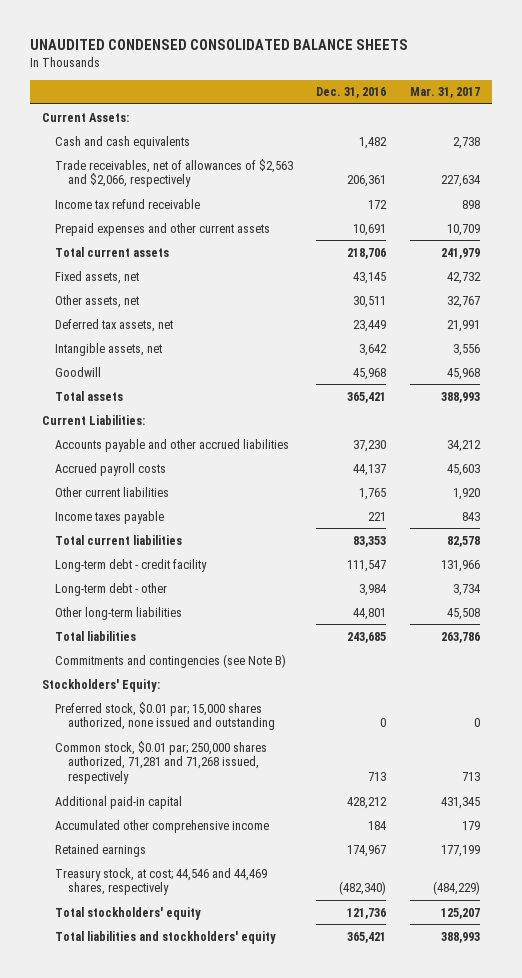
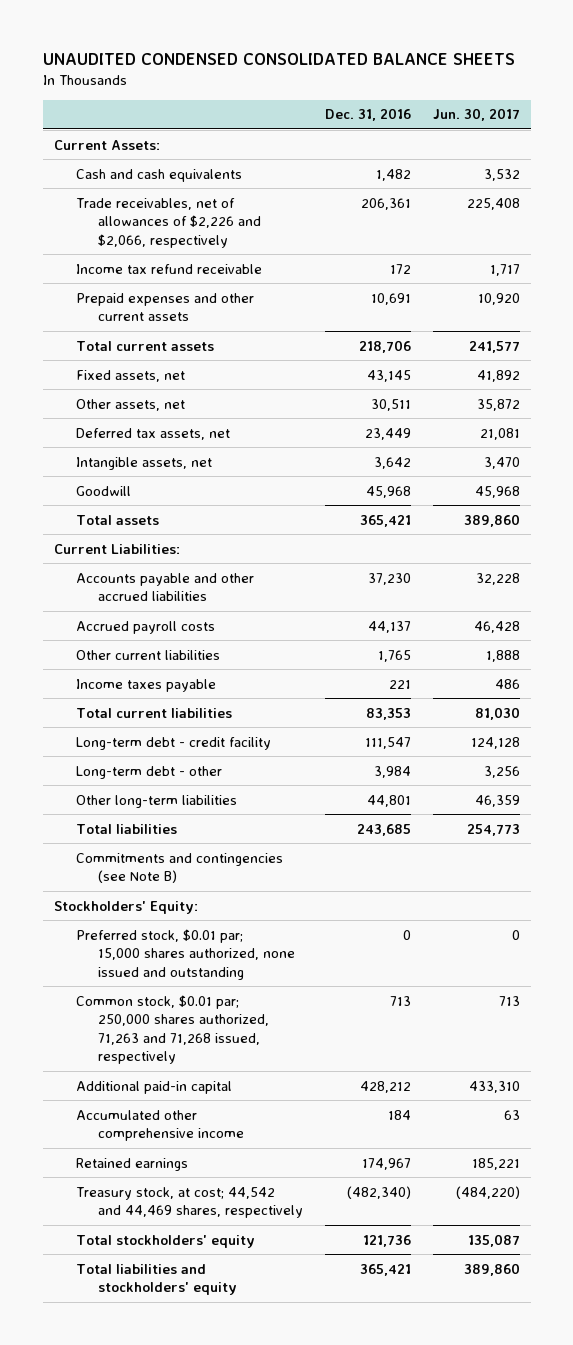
- | Dec. 31, 2016 | Mar. 31, 2017
+ | Dec. 31, 2016 | Jun. 30, 2017
- Trade receivables, net of allowances of $2,563 and $2,066, respectively | 206,361 | 227,634
+ Trade receivables, net of allowances of $2,226 and $2,066, respectively | 206,361 | 225,408
- Common stock, $0.01 par; 250,000 shares authorized, 71,281 and 71,268 issued, respectively | 713 | 713
+ Common stock, $0.01 par; 250,000 shares authorized, 71,263 and 71,268 issued, respectively | 713 | 713
- Treasury stock, at cost; 44,546 and 44,469 shares, respectively | (482,340) | (484,229)
+ Treasury stock, at cost; 44,542 and 44,469 shares, respectively | (482,340) | (484,220)

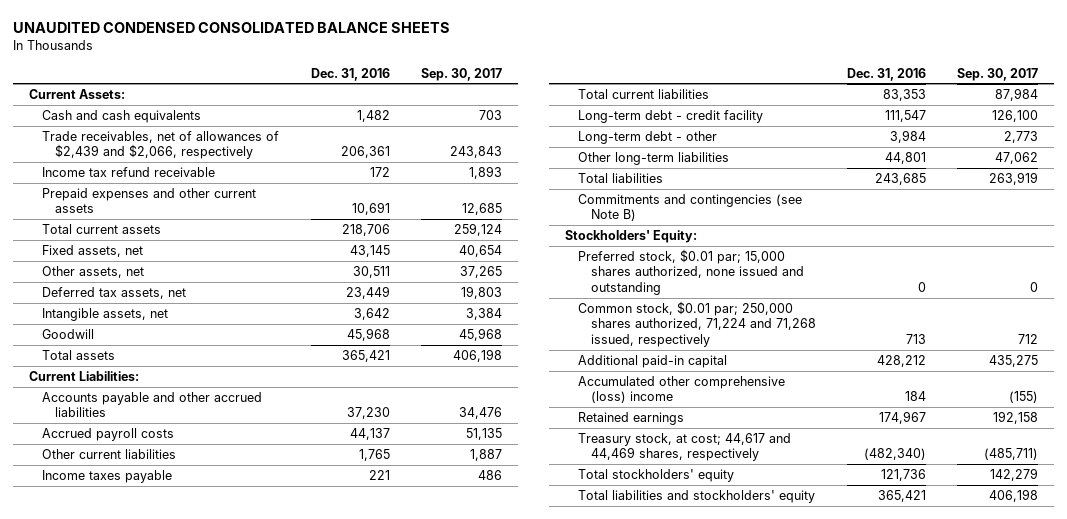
- | Dec. 31, 2016 | Jun. 30, 2017
+ | Dec. 31, 2016 | Sep. 30, 2017
- Trade receivables, net of allowances of $2,226 and $2,066, respectively | 206,361 | 225,408
+ Trade receivables, net of allowances of $2,439 and $2,066, respectively | 206,361 | 243,843
- Common stock, $0.01 par; 250,000 shares authorized, 71,263 and 71,268 issued, respectively | 713 | 713
+ Common stock, $0.01 par; 250,000 shares authorized, 71,224 and 71,268 issued, respectively | 713 | 712
- Accumulated other comprehensive income | 184 | 63
+ Accumulated other comprehensive (loss) income | 184 | (155)
- Treasury stock, at cost; 44,542 and 44,469 shares, respectively | (482,340) | (484,220)
+ Treasury stock, at cost; 44,617 and 44,469 shares, respectively | (482,340) | (485,711)

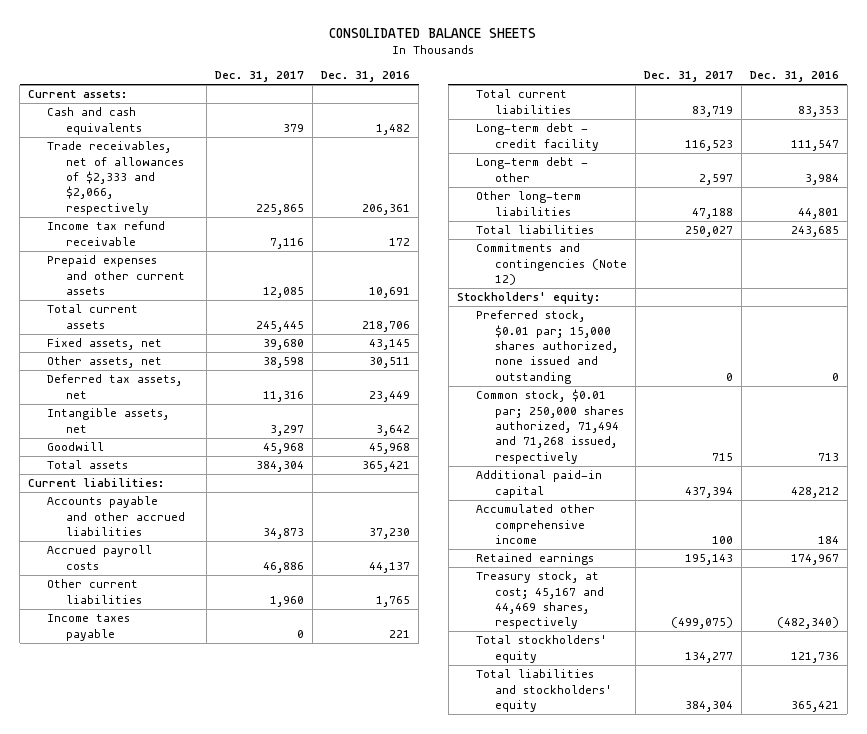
- UNAUDITED CONDENSED CONSOLIDATED BALANCE SHEETS
+ CONSOLIDATED BALANCE SHEETS
- | Dec. 31, 2016 | Sep. 30, 2017
+ | Dec. 31, 2017 | Dec. 31, 2016
- Current Assets:
+ Current assets:
- Trade receivables, net of allowances of $2,439 and $2,066, respectively | 206,361 | 243,843
+ Trade receivables, net of allowances of $2,333 and $2,066, respectively | 225,865 | 206,361
- Current Liabilities:
+ Current liabilities:
- Commitments and contingencies (see Note B)
- Stockholders' Equity:
+ Commitments and contingencies (Note 12)
+ Stockholders' equity:
- Common stock, $0.01 par; 250,000 shares authorized, 71,224 and 71,268 issued, respectively | 713 | 712
+ Common stock, $0.01 par; 250,000 shares authorized, 71,494 and 71,268 issued, respectively | 715 | 713
- Accumulated other comprehensive (loss) income | 184 | (155)
+ Accumulated other comprehensive income | 100 | 184
- Treasury stock, at cost; 44,617 and 44,469 shares, respectively | (482,340) | (485,711)
+ Treasury stock, at cost; 45,167 and 44,469 shares, respectively | (499,075) | (482,340)

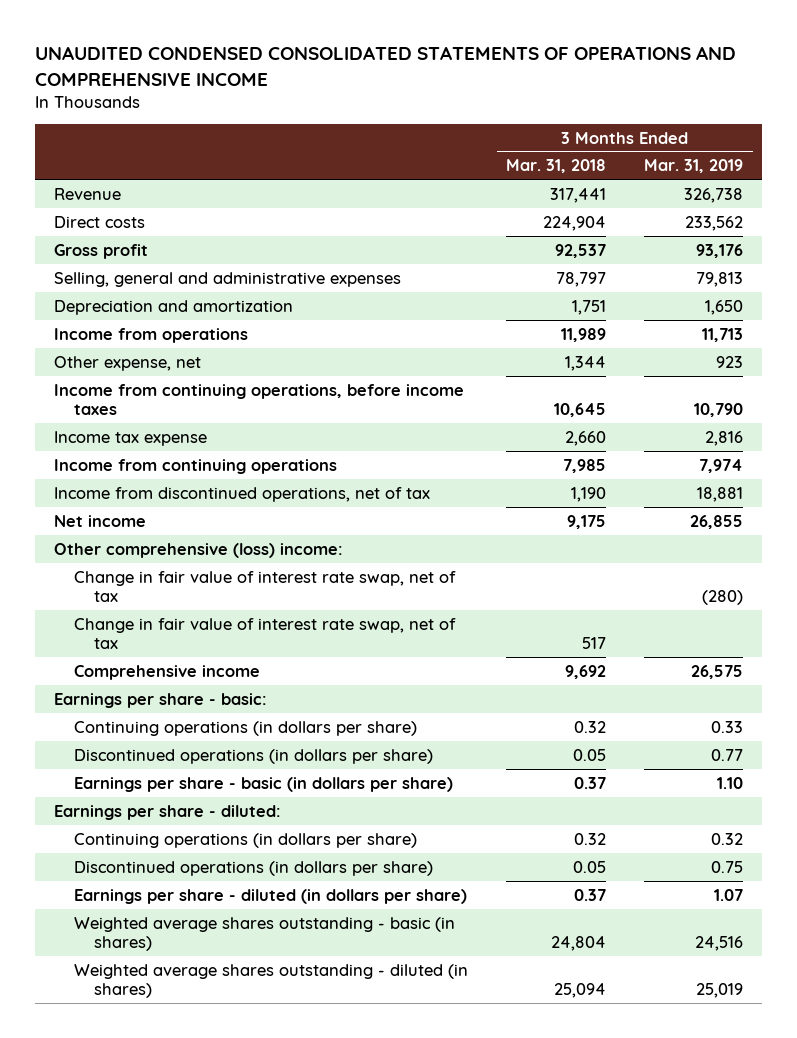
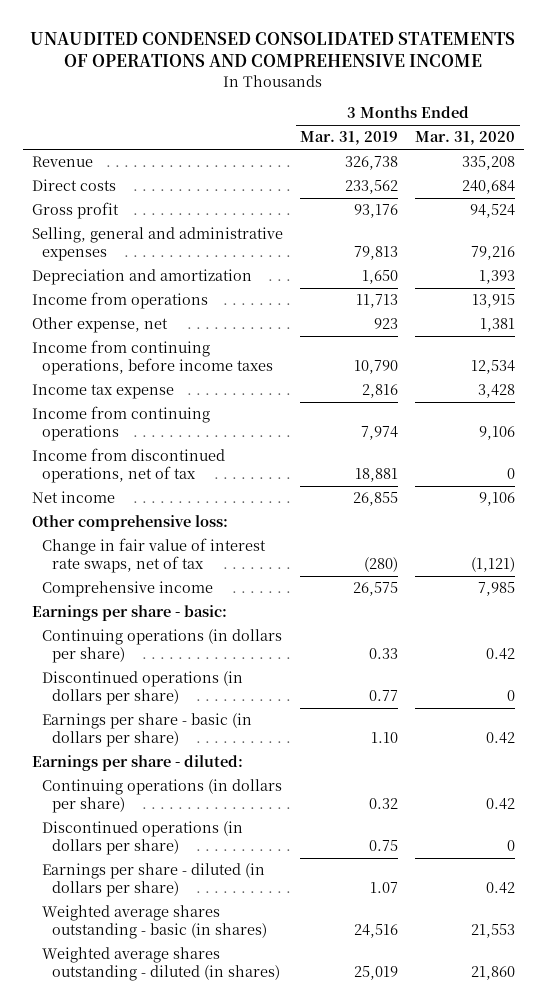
- | 3 Months Ended Mar. 31, 2018 | 3 Months Ended Mar. 31, 2019
+ | 3 Months Ended Mar. 31, 2019 | 3 Months Ended Mar. 31, 2020
- Other comprehensive (loss) income:
- Change in fair value of interest rate swap, net of tax | | (280)
- Change in fair value of interest rate swap, net of tax | 517 |
+ Other comprehensive loss:
+ Change in fair value of interest rate swaps, net of tax | (280) | (1,121)

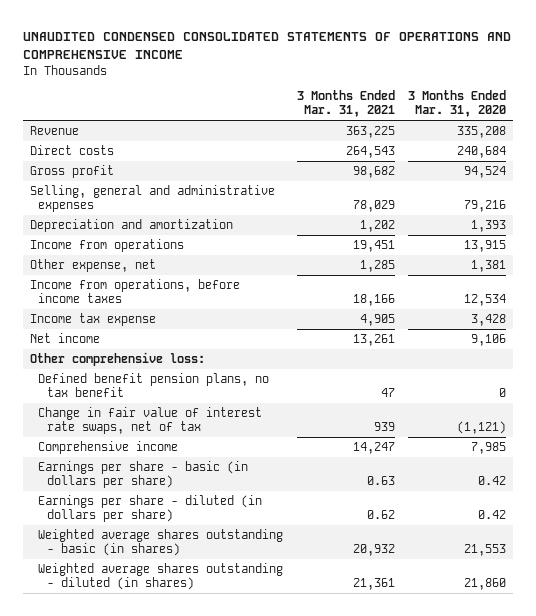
- | 3 Months Ended Mar. 31, 2019 | 3 Months Ended Mar. 31, 2020
+ | 3 Months Ended Mar. 31, 2021 | 3 Months Ended Mar. 31, 2020
- Income from continuing operations, before income taxes | 10,790 | 12,534
+ Income from operations, before income taxes | 18,166 | 12,534
- Income from continuing operations | 7,974 | 9,106
- Income from discontinued operations, net of tax | 18,881 | 0
+ Defined benefit pension plans, no tax benefit | 47 | 0
- Earnings per share - basic:
- Continuing operations (in dollars per share) | 0.33 | 0.42
- Discontinued operations (in dollars per share) | 0.77 | 0
- Earnings per share - diluted:
- Continuing operations (in dollars per share) | 0.32 | 0.42
- Discontinued operations (in dollars per share) | 0.75 | 0

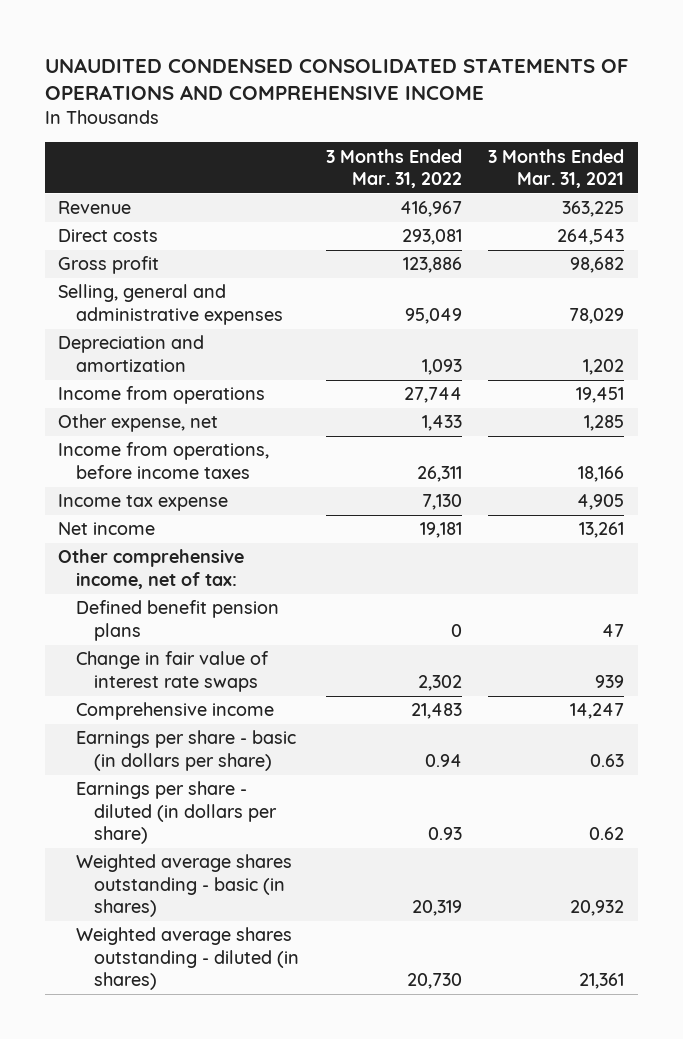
- | 3 Months Ended Mar. 31, 2021 | 3 Months Ended Mar. 31, 2020
+ | 3 Months Ended Mar. 31, 2022 | 3 Months Ended Mar. 31, 2021
- Other comprehensive loss:
- Defined benefit pension plans, no tax benefit | 47 | 0
- Change in fair value of interest rate swaps, net of tax | 939 | (1,121)
+ Other comprehensive income, net of tax:
+ Defined benefit pension plans | 0 | 47
+ Change in fair value of interest rate swaps | 2,302 | 939

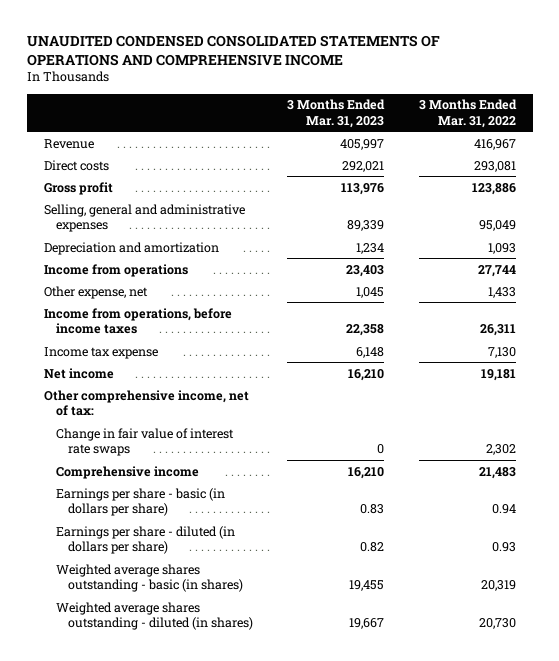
- | 3 Months Ended Mar. 31, 2022 | 3 Months Ended Mar. 31, 2021
+ | 3 Months Ended Mar. 31, 2023 | 3 Months Ended Mar. 31, 2022
- Defined benefit pension plans | 0 | 47

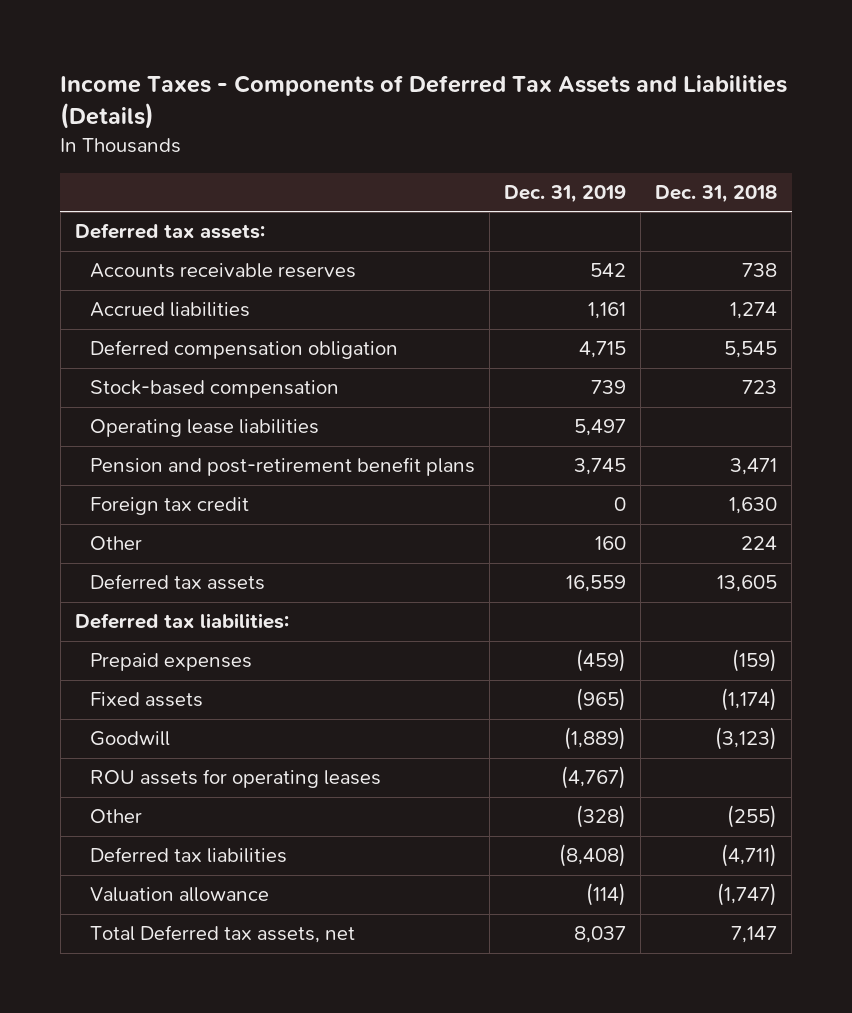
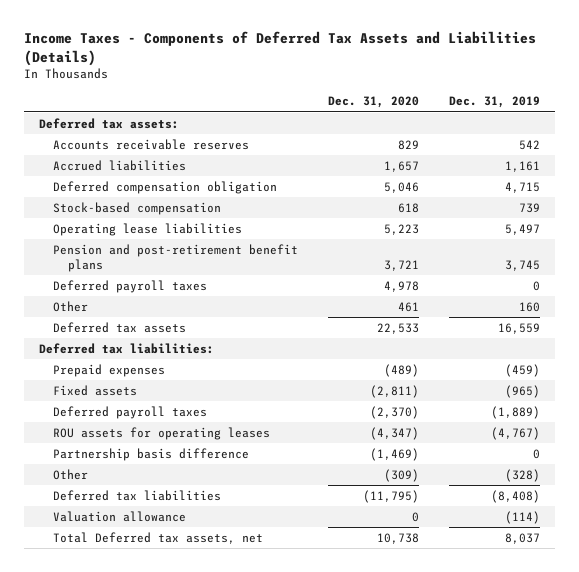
- | Dec. 31, 2019 | Dec. 31, 2018
+ | Dec. 31, 2020 | Dec. 31, 2019
- Foreign tax credit | 0 | 1,630
+ Deferred payroll taxes | 4,978 | 0
- Goodwill | (1,889) | (3,123)
+ Deferred payroll taxes | (2,370) | (1,889)
+ Partnership basis difference | (1,469) | 0

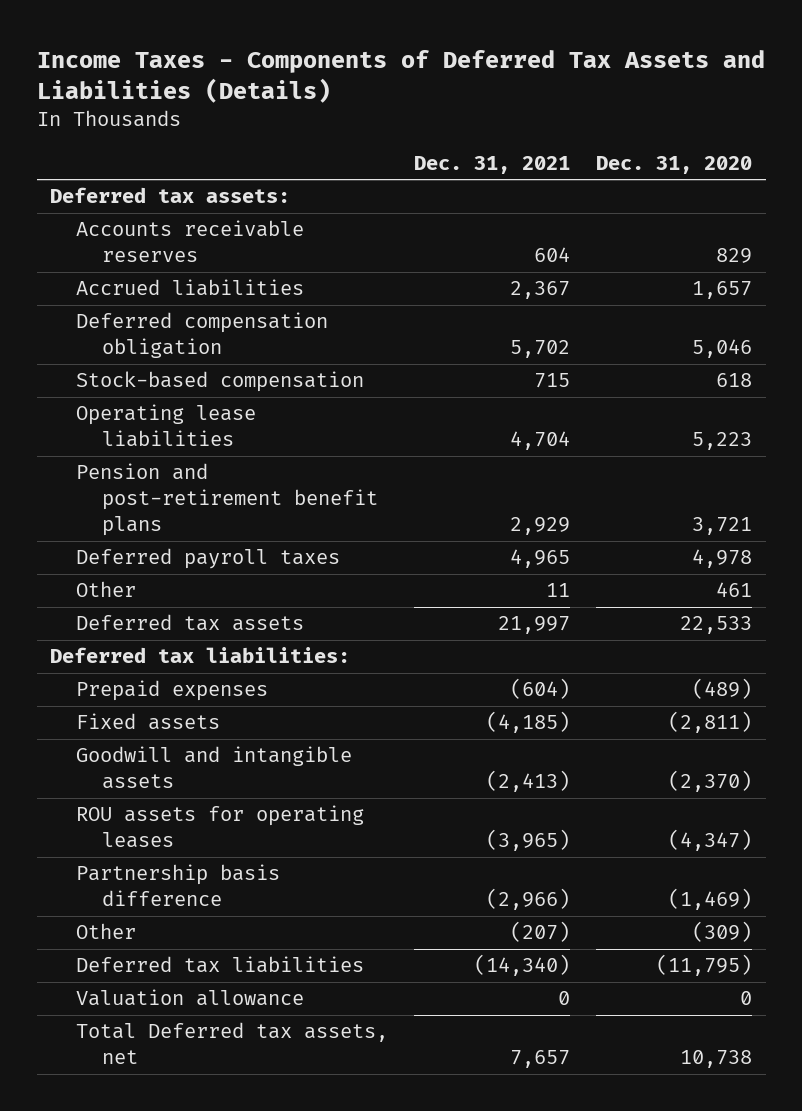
- | Dec. 31, 2020 | Dec. 31, 2019
+ | Dec. 31, 2021 | Dec. 31, 2020
- Deferred payroll taxes | (2,370) | (1,889)
+ Goodwill and intangible assets | (2,413) | (2,370)

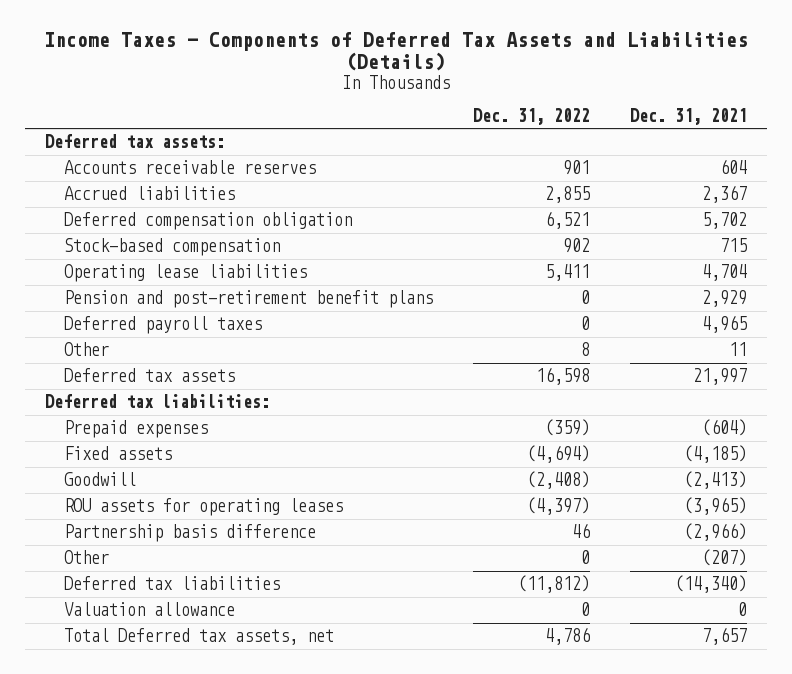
- | Dec. 31, 2021 | Dec. 31, 2020
+ | Dec. 31, 2022 | Dec. 31, 2021
- Goodwill and intangible assets | (2,413) | (2,370)
+ Goodwill | (2,408) | (2,413)

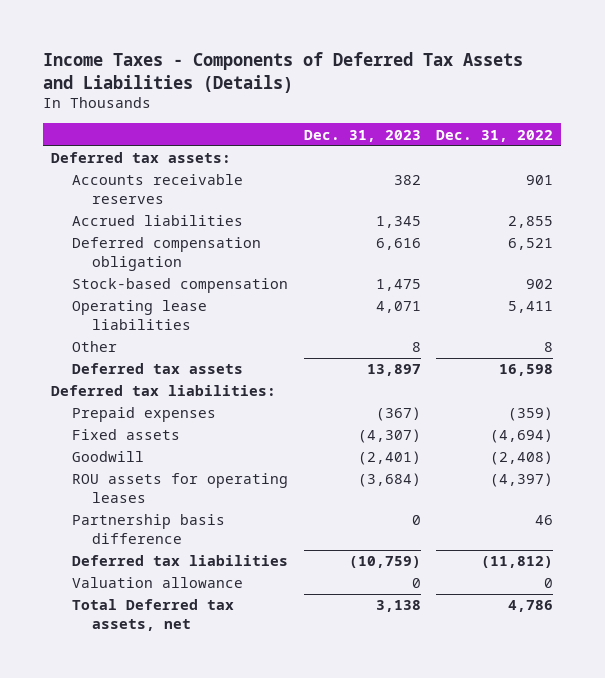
- | Dec. 31, 2022 | Dec. 31, 2021
+ | Dec. 31, 2023 | Dec. 31, 2022
- Pension and post-retirement benefit plans | 0 | 2,929
- Deferred payroll taxes | 0 | 4,965
- Other | 0 | (207)

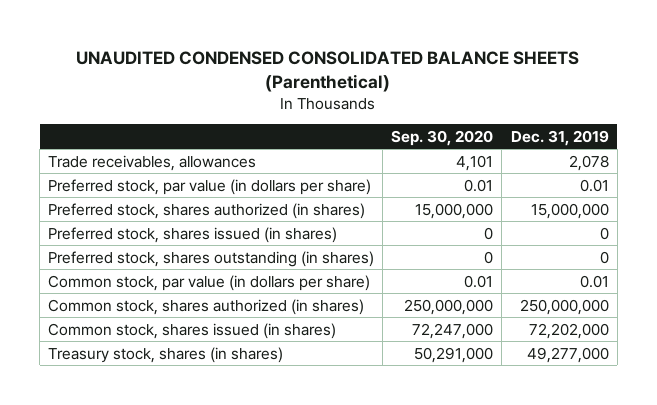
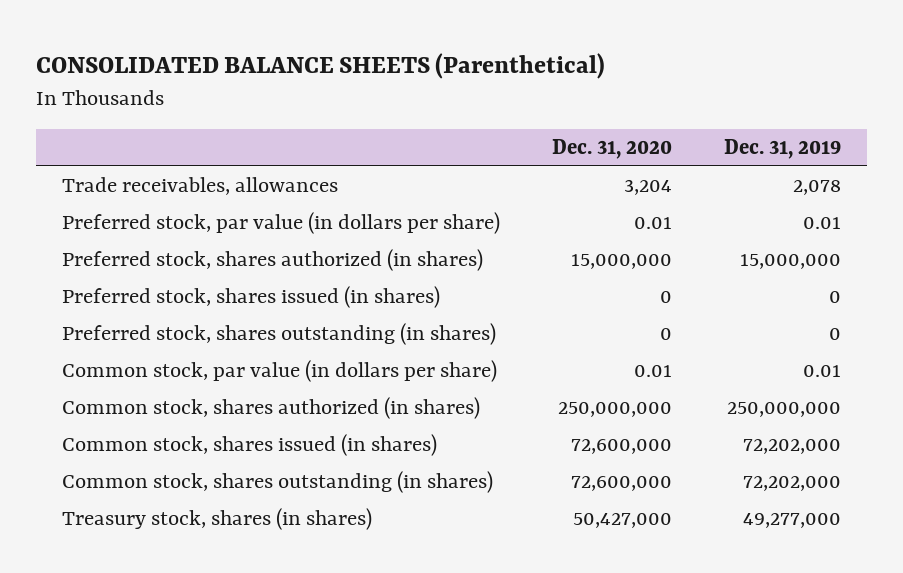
- UNAUDITED CONDENSED CONSOLIDATED BALANCE SHEETS (Parenthetical)
+ CONSOLIDATED BALANCE SHEETS (Parenthetical)
- | Sep. 30, 2020 | Dec. 31, 2019
+ | Dec. 31, 2020 | Dec. 31, 2019
+ Common stock, shares outstanding (in shares) | 72,600,000 | 72,202,000

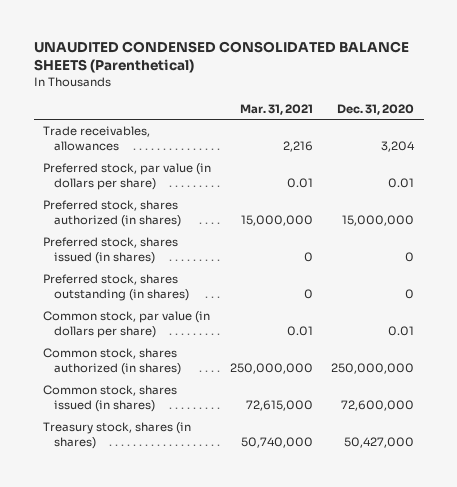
- CONSOLIDATED BALANCE SHEETS (Parenthetical)
+ UNAUDITED CONDENSED CONSOLIDATED BALANCE SHEETS (Parenthetical)
- | Dec. 31, 2020 | Dec. 31, 2019
+ | Mar. 31, 2021 | Dec. 31, 2020
- Common stock, shares outstanding (in shares) | 72,600,000 | 72,202,000

